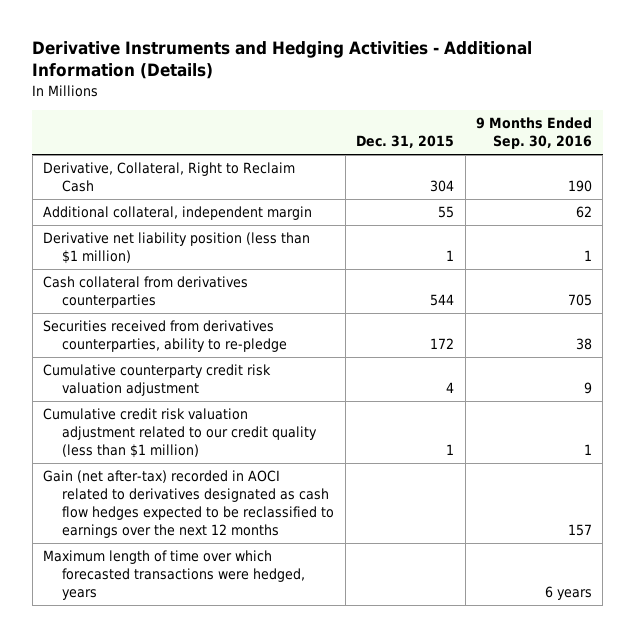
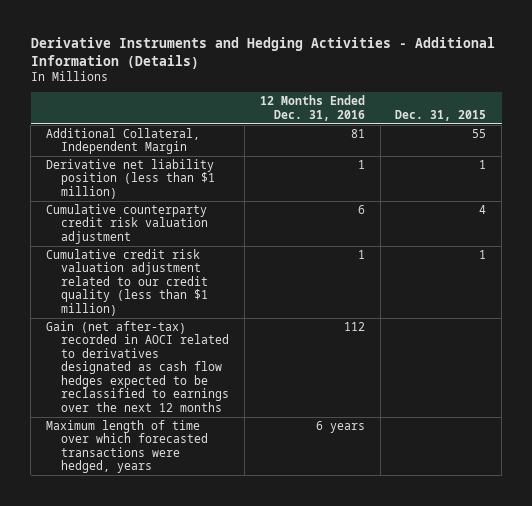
- | Dec. 31, 2015 | 9 Months Ended Sep. 30, 2016
+ | 12 Months Ended Dec. 31, 2016 | Dec. 31, 2015
- Derivative, Collateral, Right to Reclaim Cash | 304 | 190
- Additional collateral, independent margin | 55 | 62
+ Additional Collateral, Independent Margin | 81 | 55
- Cash collateral from derivatives counterparties | 544 | 705
- Securities received from derivatives counterparties, ability to re-pledge | 172 | 38

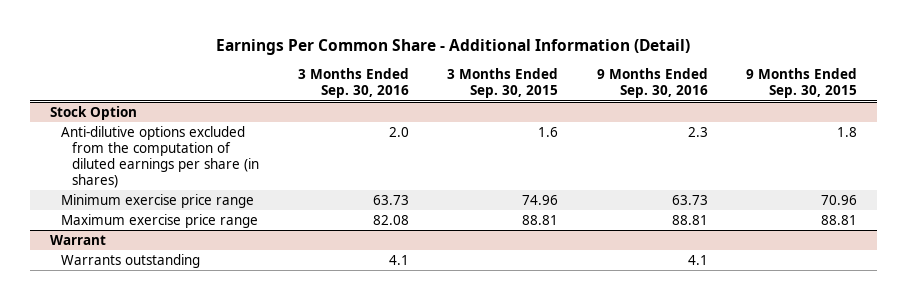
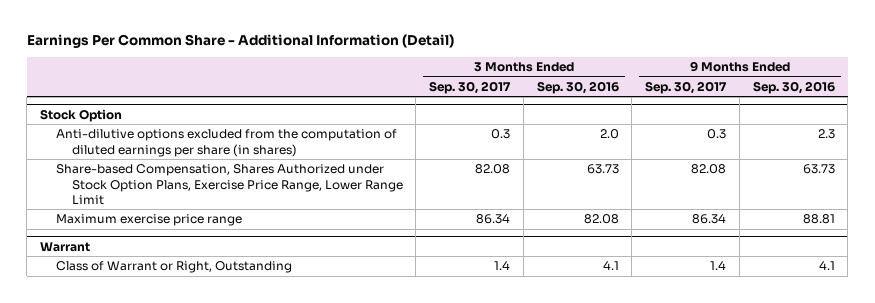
- | 3 Months Ended Sep. 30, 2016 | 3 Months Ended Sep. 30, 2015 | 9 Months Ended Sep. 30, 2016 | 9 Months Ended Sep. 30, 2015
+ | 3 Months Ended Sep. 30, 2017 | 3 Months Ended Sep. 30, 2016 | 9 Months Ended Sep. 30, 2017 | 9 Months Ended Sep. 30, 2016
@ Stock Option
- Minimum exercise price range | 63.73 | 74.96 | 63.73 | 70.96
+ Share-based Compensation, Shares Authorized under Stock Option Plans, Exercise Price Range, Lower Range Limit | 82.08 | 63.73 | 82.08 | 63.73
@ Warrant
- Warrants outstanding | 4.1 | | 4.1 |
+ Class of Warrant or Right, Outstanding | 1.4 | 4.1 | 1.4 | 4.1

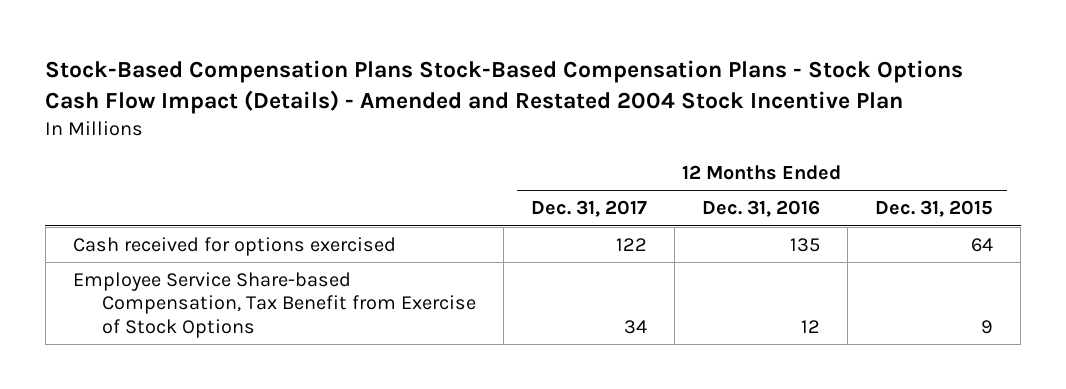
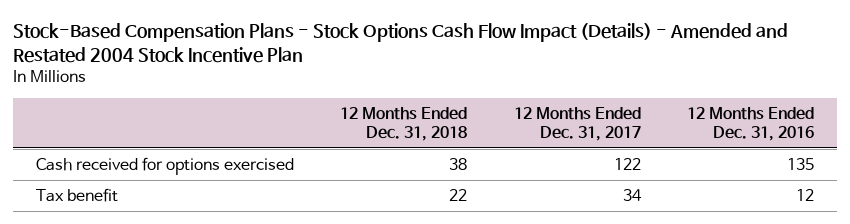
- Stock-Based Compensation Plans Stock-Based Compensation Plans - Stock Options Cash Flow Impact (Details) - Amended and Restated 2004 Stock Incentive Plan
+ Stock-Based Compensation Plans - Stock Options Cash Flow Impact (Details) - Amended and Restated 2004 Stock Incentive Plan
- | 12 Months Ended Dec. 31, 2017 | 12 Months Ended Dec. 31, 2016 | 12 Months Ended Dec. 31, 2015
+ | 12 Months Ended Dec. 31, 2018 | 12 Months Ended Dec. 31, 2017 | 12 Months Ended Dec. 31, 2016
- Employee Service Share-based Compensation, Tax Benefit from Exercise of Stock Options | 34 | 12 | 9
+ Tax benefit | 22 | 34 | 12

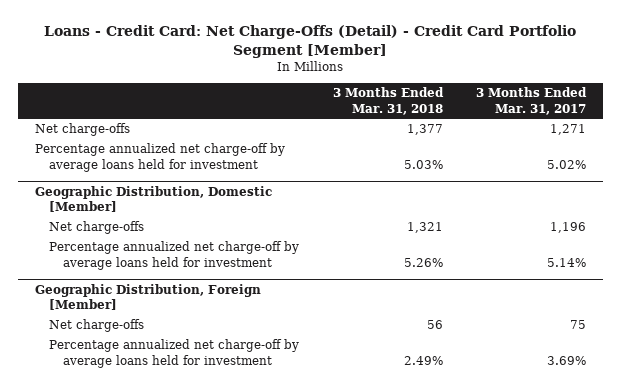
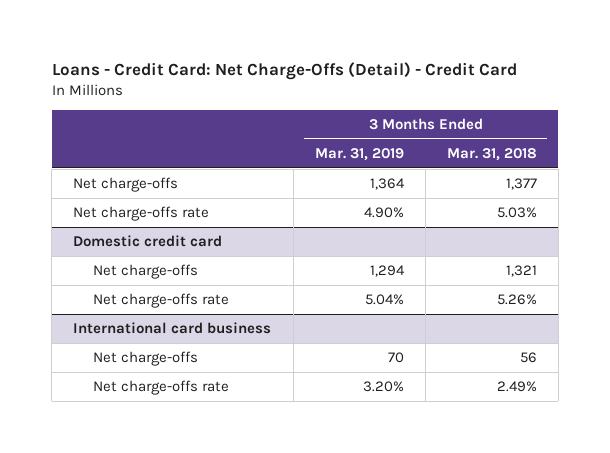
- Loans - Credit Card: Net Charge-Offs (Detail) - Credit Card Portfolio Segment [Member]
+ Loans - Credit Card: Net Charge-Offs (Detail) - Credit Card
- | 3 Months Ended Mar. 31, 2018 | 3 Months Ended Mar. 31, 2017
+ | 3 Months Ended Mar. 31, 2019 | 3 Months Ended Mar. 31, 2018
- Percentage annualized net charge-off by average loans held for investment | 5.03% | 5.02%
- Geographic Distribution, Domestic [Member]
+ Net charge-offs rate | 4.90% | 5.03%
+ Domestic credit card
- Percentage annualized net charge-off by average loans held for investment | 5.26% | 5.14%
- Geographic Distribution, Foreign [Member]
+ Net charge-offs rate | 5.04% | 5.26%
+ International card business
- Percentage annualized net charge-off by average loans held for investment | 2.49% | 3.69%
+ Net charge-offs rate | 3.20% | 2.49%

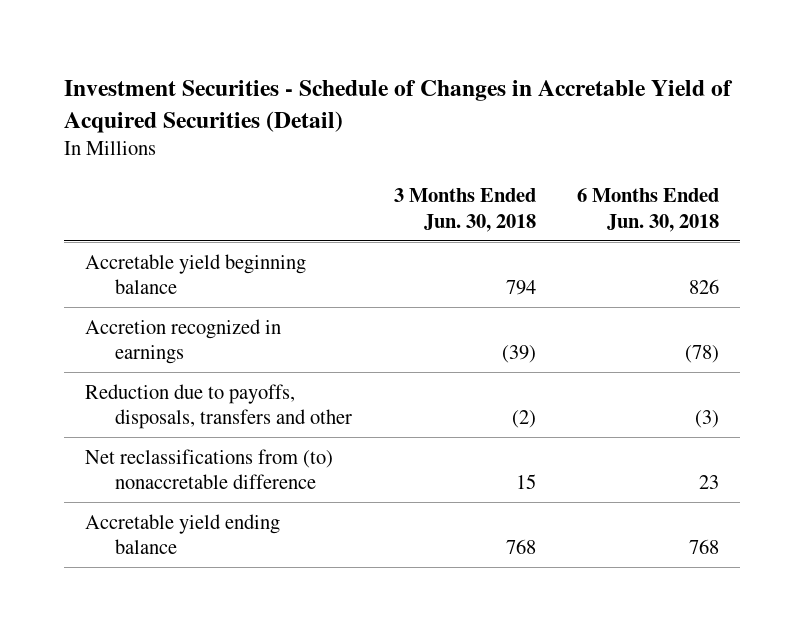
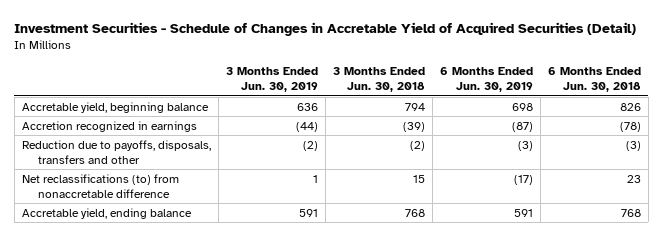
- | 3 Months Ended Jun. 30, 2018 | 6 Months Ended Jun. 30, 2018
+ | 3 Months Ended Jun. 30, 2019 | 3 Months Ended Jun. 30, 2018 | 6 Months Ended Jun. 30, 2019 | 6 Months Ended Jun. 30, 2018
- Accretable yield beginning balance | 794 | 826
+ Accretable yield, beginning balance | 636 | 794 | 698 | 826
- Net reclassifications from (to) nonaccretable difference | 15 | 23
- Accretable yield ending balance | 768 | 768
+ Net reclassifications (to) from nonaccretable difference | 1 | 15 | (17) | 23
+ Accretable yield, ending balance | 591 | 768 | 591 | 768

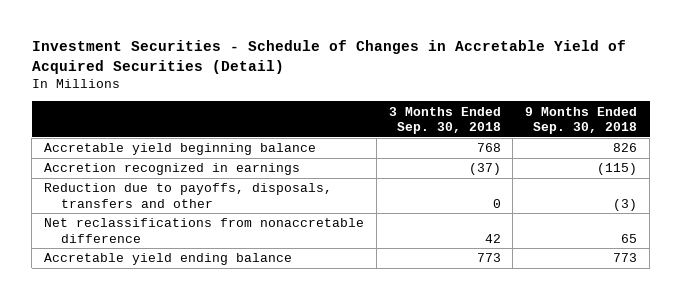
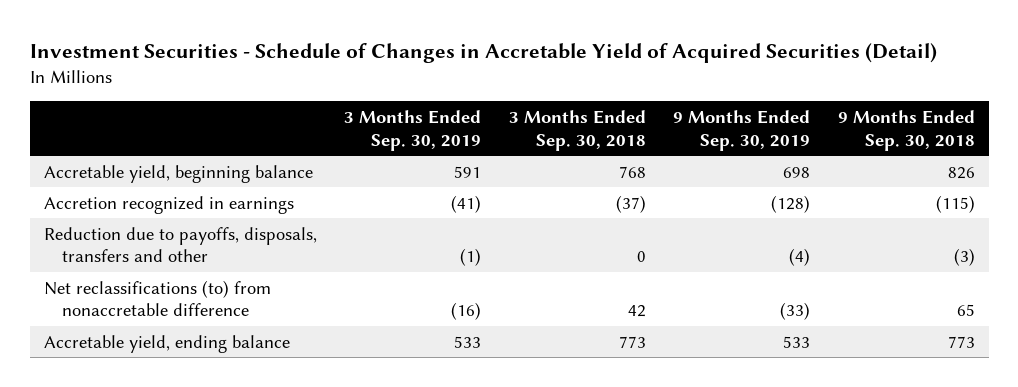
- | 3 Months Ended Sep. 30, 2018 | 9 Months Ended Sep. 30, 2018
+ | 3 Months Ended Sep. 30, 2019 | 3 Months Ended Sep. 30, 2018 | 9 Months Ended Sep. 30, 2019 | 9 Months Ended Sep. 30, 2018
- Accretable yield beginning balance | 768 | 826
+ Accretable yield, beginning balance | 591 | 768 | 698 | 826
- Net reclassifications from nonaccretable difference | 42 | 65
- Accretable yield ending balance | 773 | 773
+ Net reclassifications (to) from nonaccretable difference | (16) | 42 | (33) | 65
+ Accretable yield, ending balance | 533 | 773 | 533 | 773

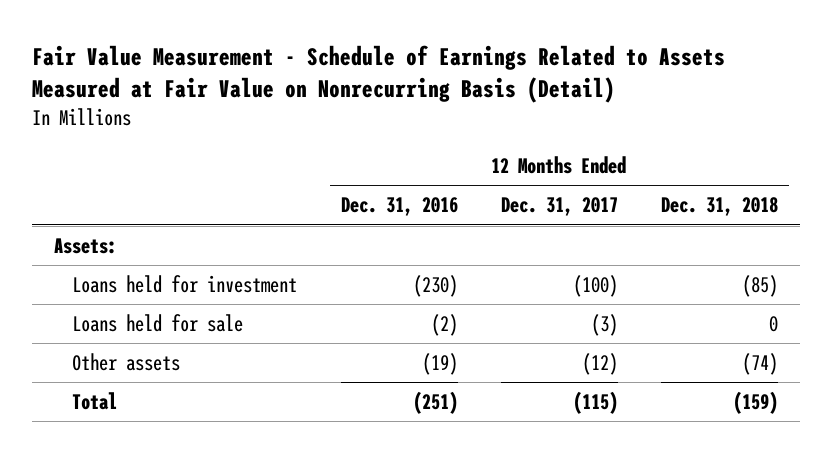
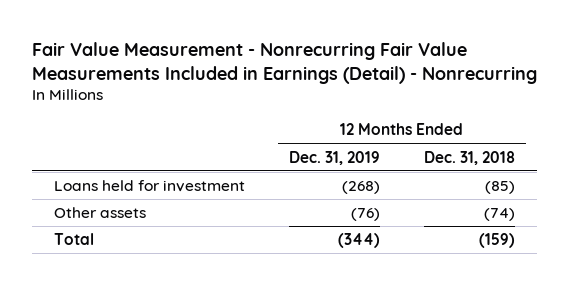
- Fair Value Measurement - Schedule of Earnings Related to Assets Measured at Fair Value on Nonrecurring Basis (Detail)
+ Fair Value Measurement - Nonrecurring Fair Value Measurements Included in Earnings (Detail) - Nonrecurring
- | 12 Months Ended Dec. 31, 2016 | 12 Months Ended Dec. 31, 2017 | 12 Months Ended Dec. 31, 2018
+ | 12 Months Ended Dec. 31, 2019 | 12 Months Ended Dec. 31, 2018
- Assets:
- Loans held for sale | (2) | (3) | 0

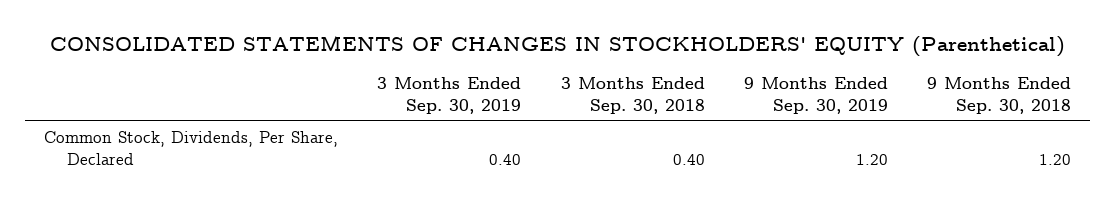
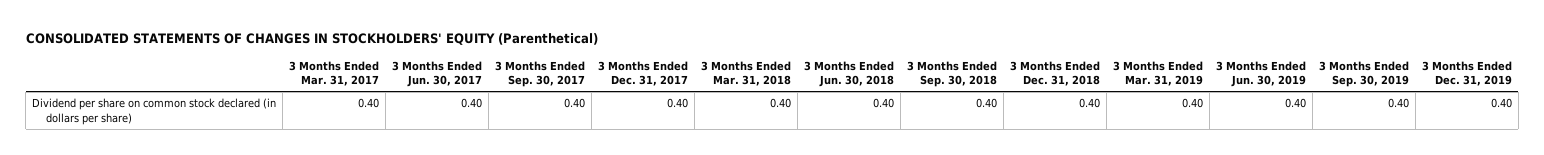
- | 3 Months Ended Sep. 30, 2019 | 3 Months Ended Sep. 30, 2018 | 9 Months Ended Sep. 30, 2019 | 9 Months Ended Sep. 30, 2018
+ | 3 Months Ended Mar. 31, 2017 | 3 Months Ended Jun. 30, 2017 | 3 Months Ended Sep. 30, 2017 | 3 Months Ended Dec. 31, 2017 | 3 Months Ended Mar. 31, 2018 | 3 Months Ended Jun. 30, 2018 | 3 Months Ended Sep. 30, 2018 | 3 Months Ended Dec. 31, 2018 | 3 Months Ended Mar. 31, 2019 | 3 Months Ended Jun. 30, 2019 | 3 Months Ended Sep. 30, 2019 | 3 Months Ended Dec. 31, 2019
- Common Stock, Dividends, Per Share, Declared | 0.40 | 0.40 | 1.20 | 1.20
+ Dividend per share on common stock declared (in dollars per share) | 0.40 | 0.40 | 0.40 | 0.40 | 0.40 | 0.40 | 0.40 | 0.40 | 0.40 | 0.40 | 0.40 | 0.40

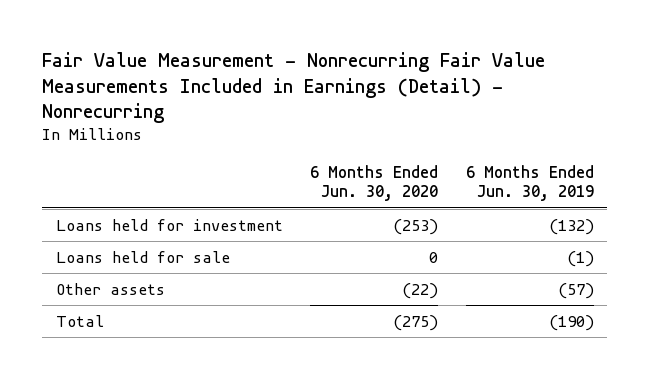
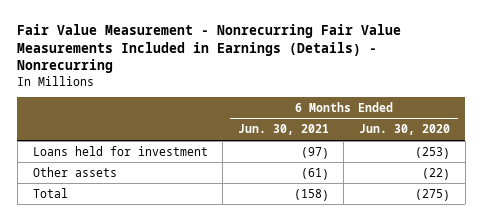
- Fair Value Measurement - Nonrecurring Fair Value Measurements Included in Earnings (Detail) - Nonrecurring
+ Fair Value Measurement - Nonrecurring Fair Value Measurements Included in Earnings (Details) - Nonrecurring
- | 6 Months Ended Jun. 30, 2020 | 6 Months Ended Jun. 30, 2019
+ | 6 Months Ended Jun. 30, 2021 | 6 Months Ended Jun. 30, 2020
- Loans held for sale | 0 | (1)

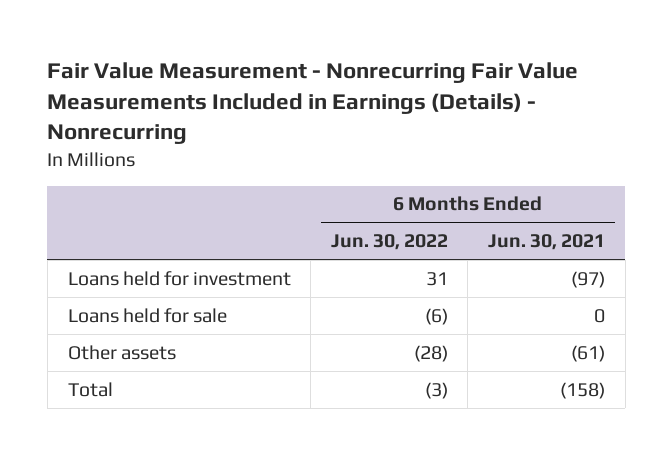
- | 6 Months Ended Jun. 30, 2021 | 6 Months Ended Jun. 30, 2020
+ | 6 Months Ended Jun. 30, 2022 | 6 Months Ended Jun. 30, 2021
+ Loans held for sale | (6) | 0

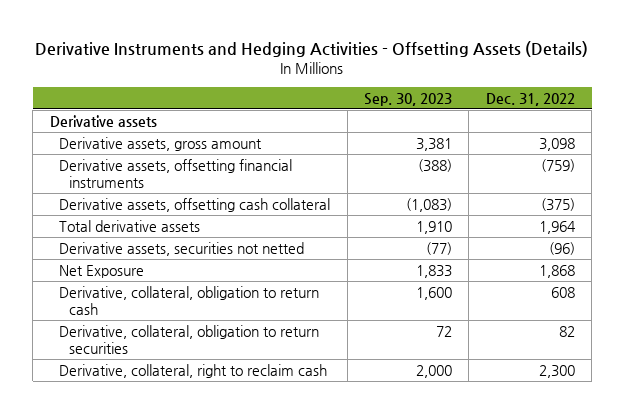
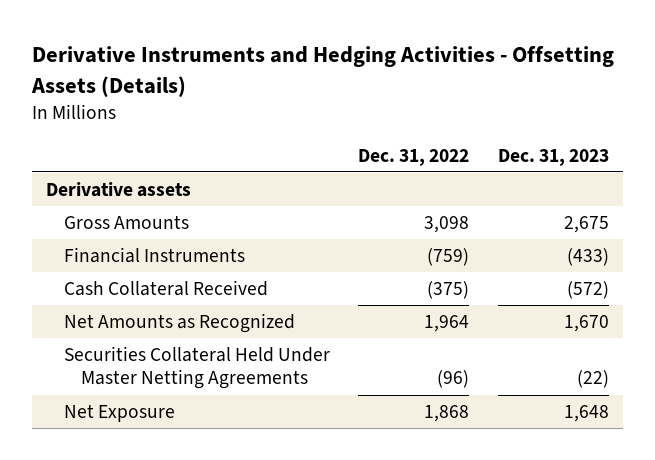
- | Sep. 30, 2023 | Dec. 31, 2022
+ | Dec. 31, 2022 | Dec. 31, 2023
- Derivative assets, gross amount | 3,381 | 3,098
- Derivative assets, offsetting financial instruments | (388) | (759)
- Derivative assets, offsetting cash collateral | (1,083) | (375)
- Total derivative assets | 1,910 | 1,964
- Derivative assets, securities not netted | (77) | (96)
+ Gross Amounts | 3,098 | 2,675
+ Financial Instruments | (759) | (433)
+ Cash Collateral Received | (375) | (572)
+ Net Amounts as Recognized | 1,964 | 1,670
+ Securities Collateral Held Under Master Netting Agreements | (96) | (22)
- Derivative, collateral, obligation to return cash | 1,600 | 608
- Derivative, collateral, obligation to return securities | 72 | 82
- Derivative, collateral, right to reclaim cash | 2,000 | 2,300

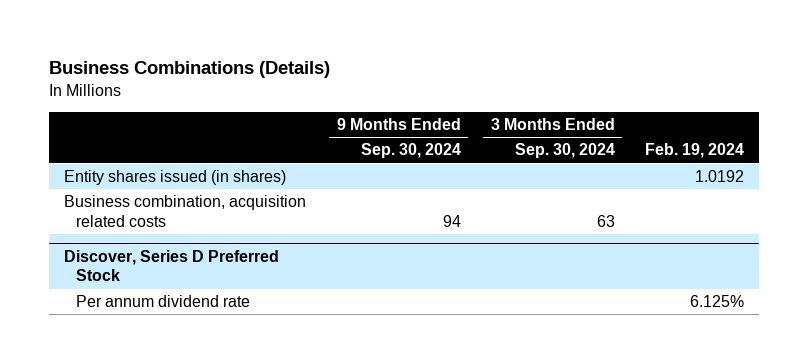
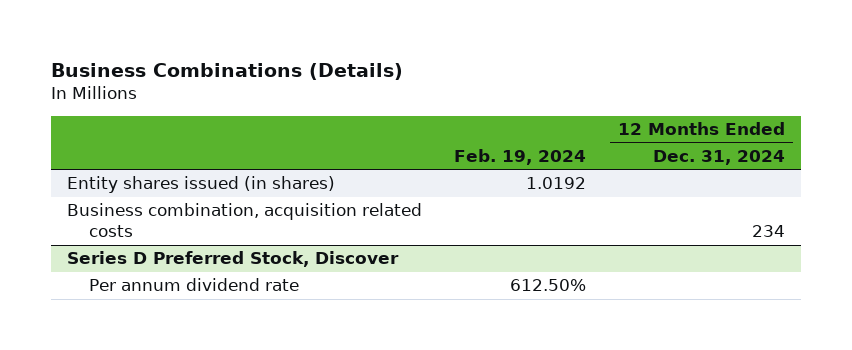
- | 9 Months Ended Sep. 30, 2024 | 3 Months Ended Sep. 30, 2024 | Feb. 19, 2024
+ | Feb. 19, 2024 | 12 Months Ended Dec. 31, 2024
- Discover, Series D Preferred Stock
- Per annum dividend rate | | | 6.125%
+ Series D Preferred Stock, Discover
+ Per annum dividend rate | 612.50% |

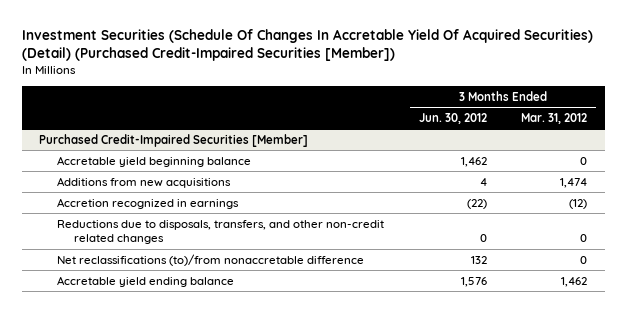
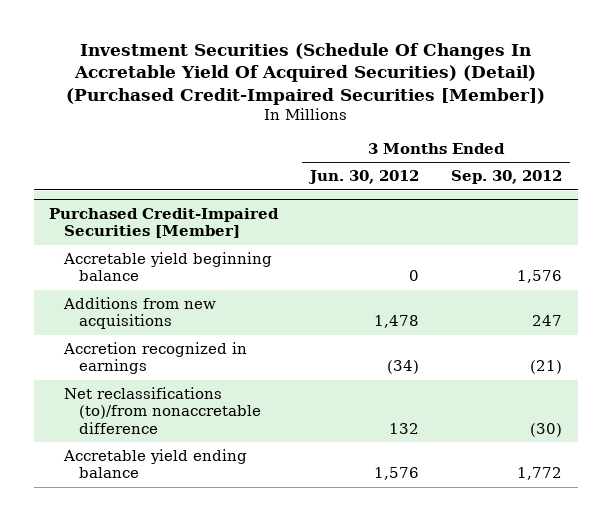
- | 3 Months Ended Jun. 30, 2012 | 3 Months Ended Mar. 31, 2012
+ | 3 Months Ended Jun. 30, 2012 | 3 Months Ended Sep. 30, 2012
@ Purchased Credit-Impaired Securities [Member]
- Accretable yield beginning balance | 1,462 | 0
- Additions from new acquisitions | 4 | 1,474
- Accretion recognized in earnings | (22) | (12)
- Reductions due to disposals, transfers, and other non-credit related changes | 0 | 0
+ Accretable yield beginning balance | 0 | 1,576
+ Additions from new acquisitions | 1,478 | 247
+ Accretion recognized in earnings | (34) | (21)

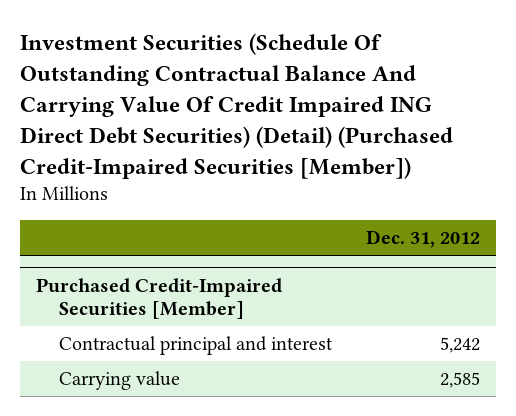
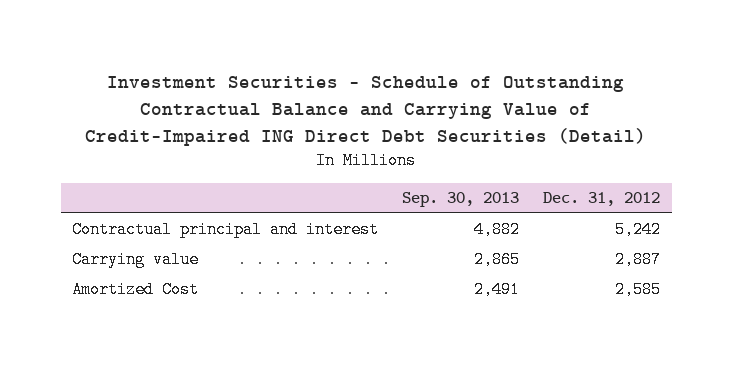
- Investment Securities (Schedule Of Outstanding Contractual Balance And Carrying Value Of Credit Impaired ING Direct Debt Securities) (Detail) (Purchased Credit-Impaired Securities [Member])
+ Investment Securities - Schedule of Outstanding Contractual Balance and Carrying Value of Credit-Impaired ING Direct Debt Securities (Detail)
- | Dec. 31, 2012
+ | Sep. 30, 2013 | Dec. 31, 2012
- Purchased Credit-Impaired Securities [Member]
- Carrying value | 2,585
+ Carrying value | 2,865 | 2,887
+ Amortized Cost | 2,491 | 2,585

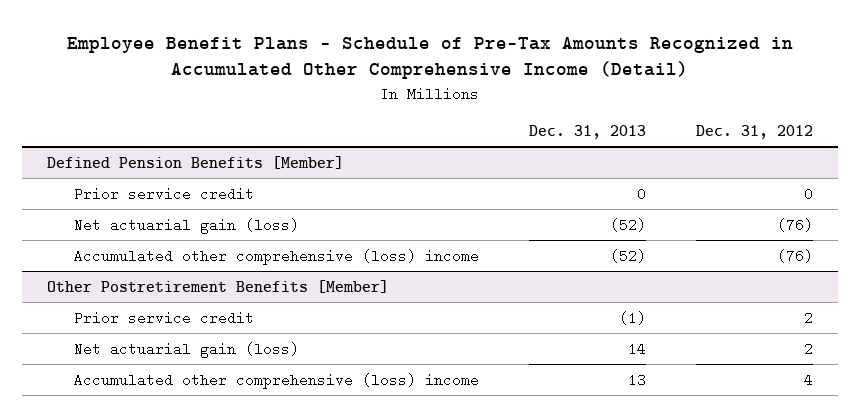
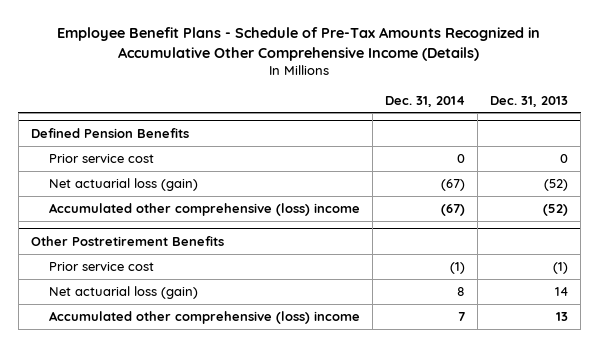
- Employee Benefit Plans - Schedule of Pre-Tax Amounts Recognized in Accumulated Other Comprehensive Income (Detail)
+ Employee Benefit Plans - Schedule of Pre-Tax Amounts Recognized in Accumulative Other Comprehensive Income (Details)
- | Dec. 31, 2013 | Dec. 31, 2012
+ | Dec. 31, 2014 | Dec. 31, 2013
- Defined Pension Benefits [Member]
- Prior service credit | 0 | 0
- Net actuarial gain (loss) | (52) | (76)
+ Defined Pension Benefits
+ Prior service cost | 0 | 0
+ Net actuarial loss (gain) | (67) | (52)
- Other Postretirement Benefits [Member]
- Prior service credit | (1) | 2
- Net actuarial gain (loss) | 14 | 2
+ Other Postretirement Benefits
+ Prior service cost | (1) | (1)
+ Net actuarial loss (gain) | 8 | 14

